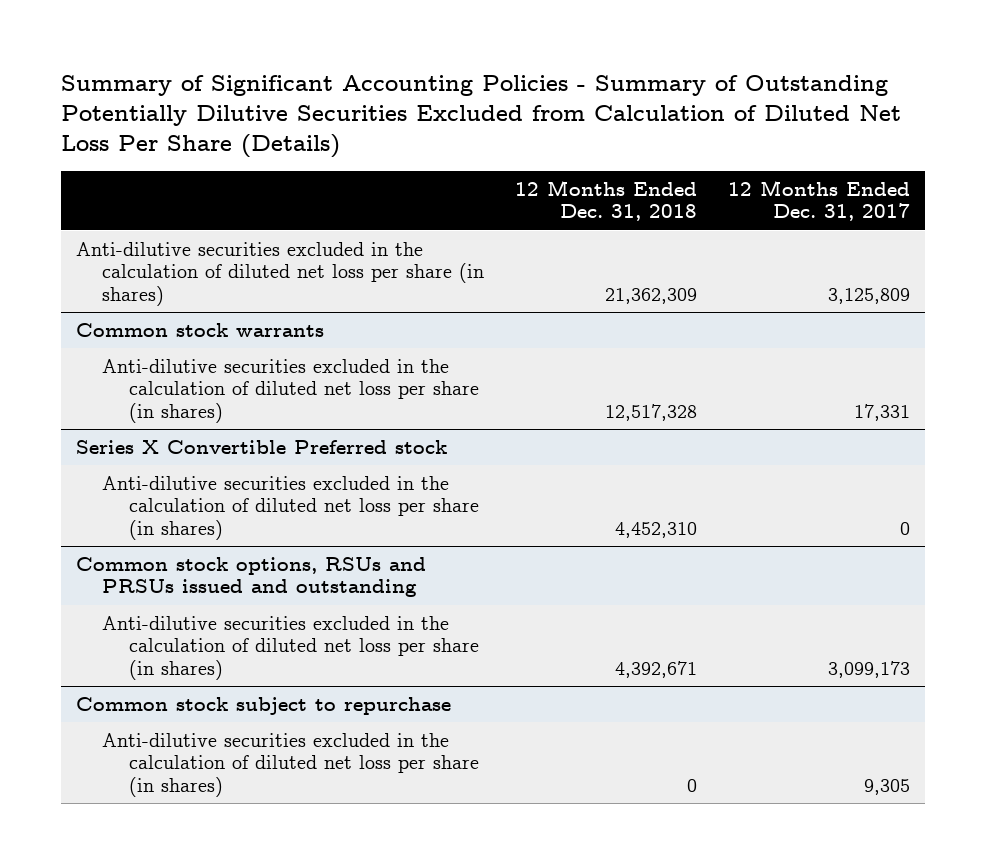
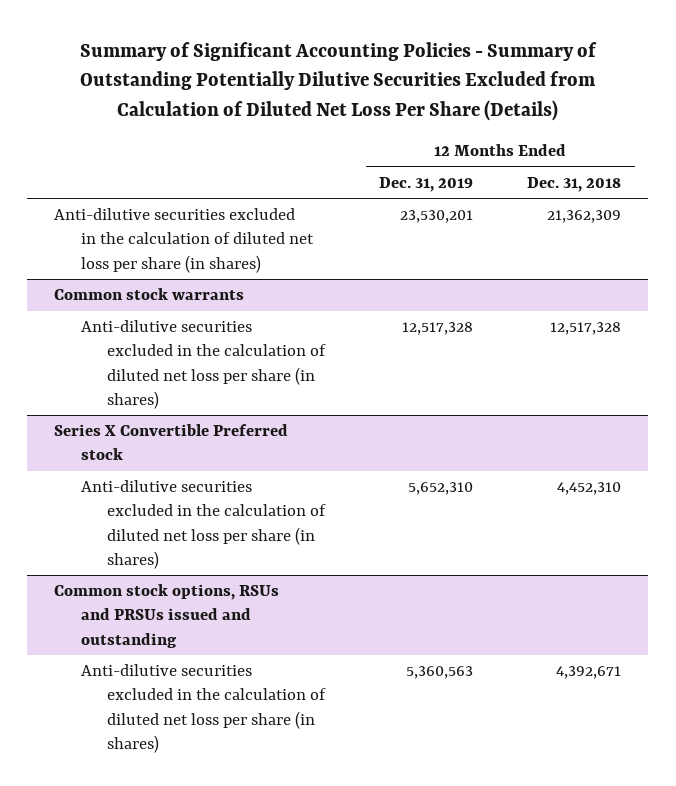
- | 12 Months Ended Dec. 31, 2018 | 12 Months Ended Dec. 31, 2017
+ | 12 Months Ended Dec. 31, 2019 | 12 Months Ended Dec. 31, 2018
- Common stock subject to repurchase
- Anti-dilutive securities excluded in the calculation of diluted net loss per share (in shares) | 0 | 9,305

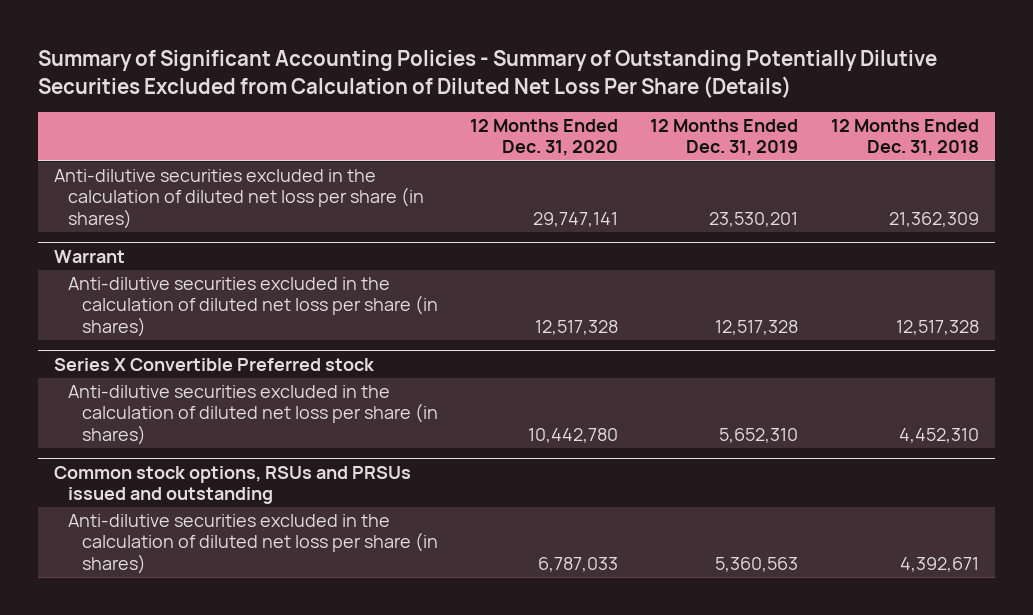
- | 12 Months Ended Dec. 31, 2019 | 12 Months Ended Dec. 31, 2018
+ | 12 Months Ended Dec. 31, 2020 | 12 Months Ended Dec. 31, 2019 | 12 Months Ended Dec. 31, 2018
- Common stock warrants
+ Warrant

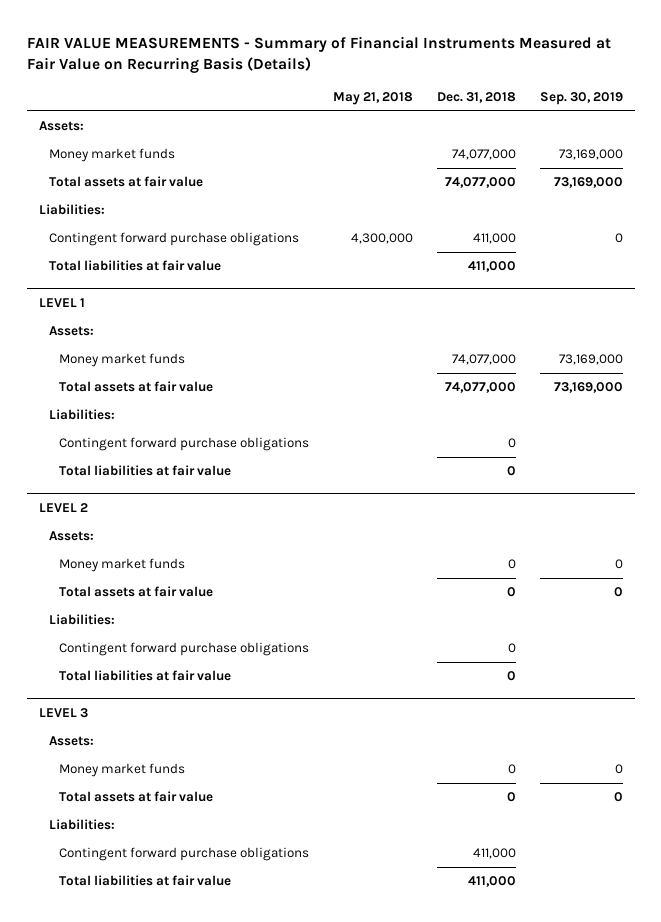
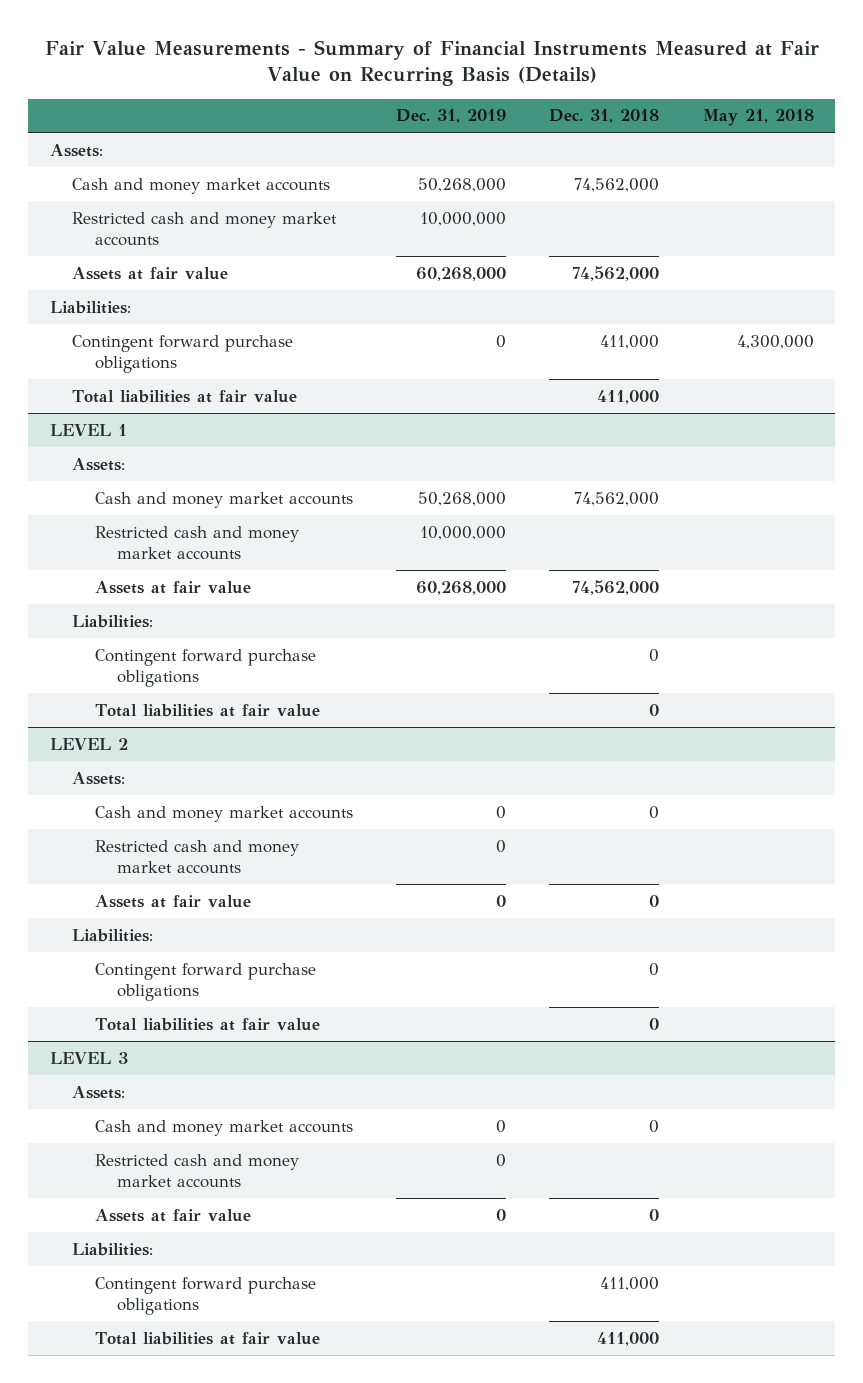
- FAIR VALUE MEASUREMENTS - Summary of Financial Instruments Measured at Fair Value on Recurring Basis (Details)
+ Fair Value Measurements - Summary of Financial Instruments Measured at Fair Value on Recurring Basis (Details)
- | May 21, 2018 | Dec. 31, 2018 | Sep. 30, 2019
+ | Dec. 31, 2019 | Dec. 31, 2018 | May 21, 2018
- Money market funds | | 74,077,000 | 73,169,000
- Total assets at fair value | | 74,077,000 | 73,169,000
+ Cash and money market accounts | 50,268,000 | 74,562,000 |
+ Restricted cash and money market accounts | 10,000,000 | |
+ Assets at fair value | 60,268,000 | 74,562,000 |
@ LEVEL 1
- Money market funds | | 74,077,000 | 73,169,000
- Total assets at fair value | | 74,077,000 | 73,169,000
+ Cash and money market accounts | 50,268,000 | 74,562,000 |
+ Restricted cash and money market accounts | 10,000,000 | |
+ Assets at fair value | 60,268,000 | 74,562,000 |
@ LEVEL 2
- Money market funds | | 0 | 0
- Total assets at fair value | | 0 | 0
+ Cash and money market accounts | 0 | 0 |
+ Restricted cash and money market accounts | 0 | |
+ Assets at fair value | 0 | 0 |
@ LEVEL 3
- Money market funds | | 0 | 0
- Total assets at fair value | | 0 | 0
+ Cash and money market accounts | 0 | 0 |
+ Restricted cash and money market accounts | 0 | |
+ Assets at fair value | 0 | 0 |

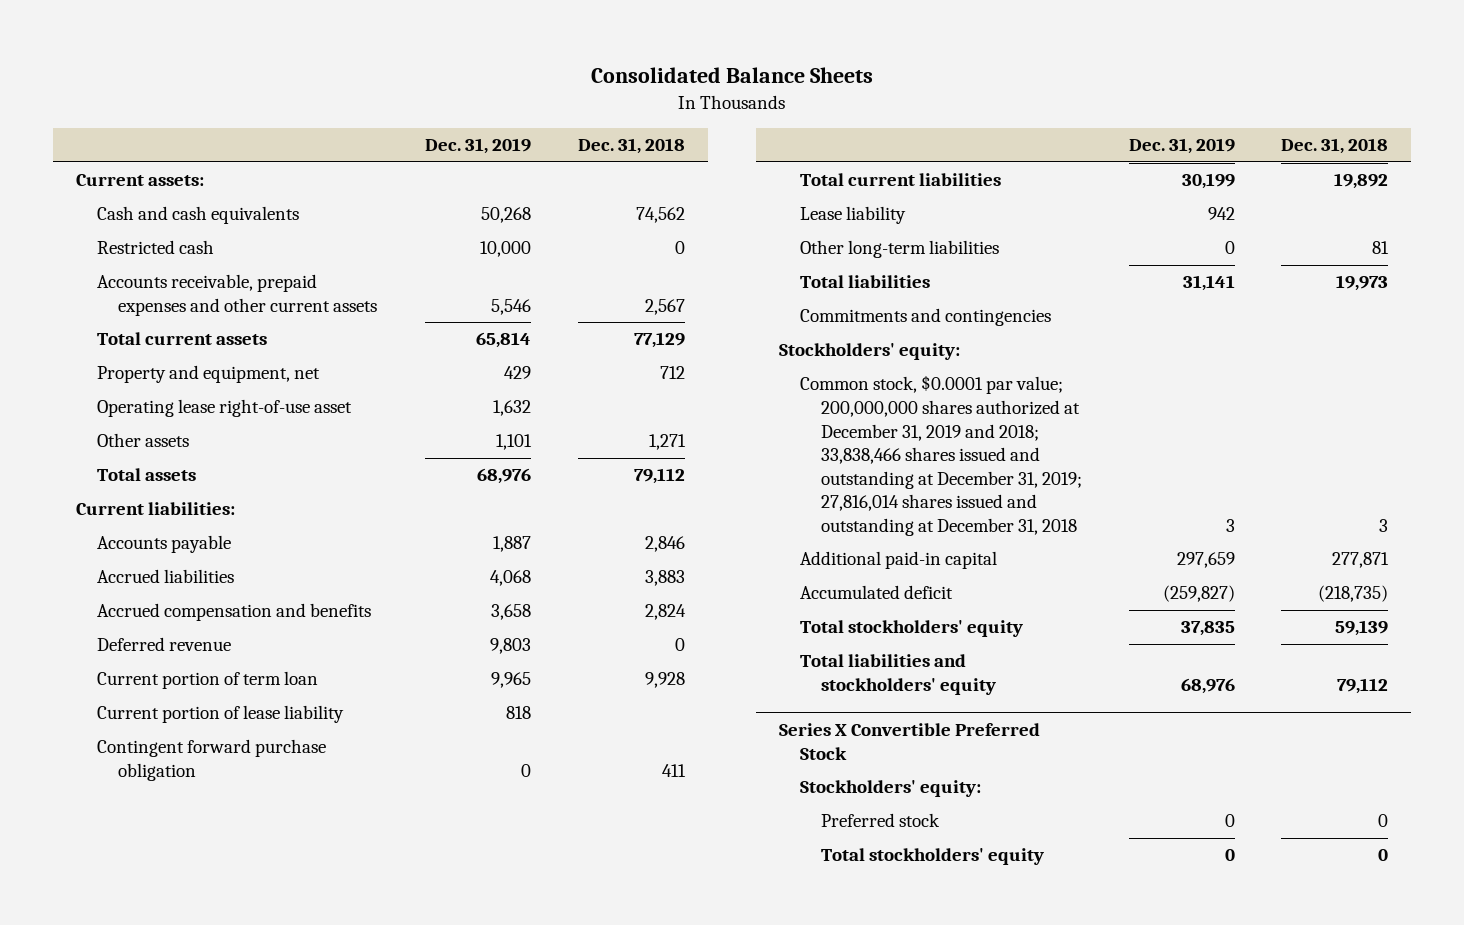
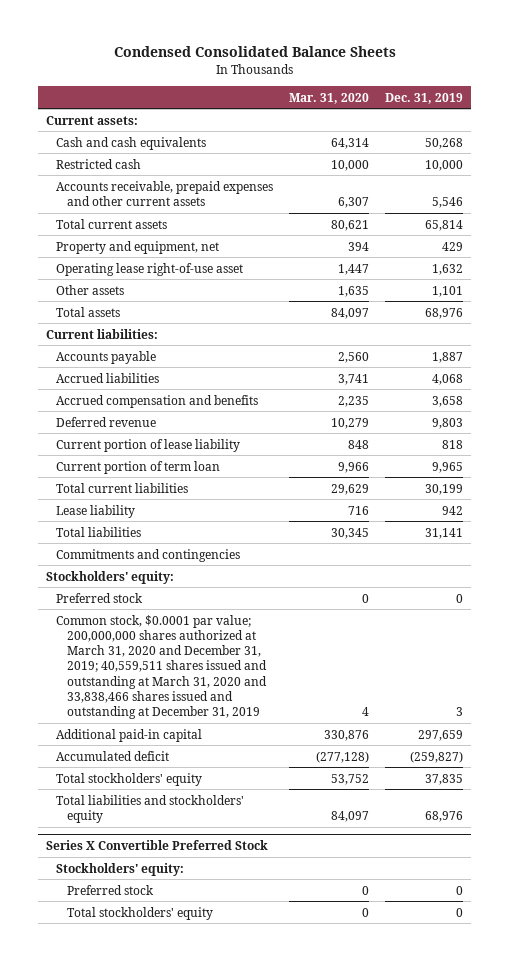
- Consolidated Balance Sheets
+ Condensed Consolidated Balance Sheets
- | Dec. 31, 2019 | Dec. 31, 2018
+ | Mar. 31, 2020 | Dec. 31, 2019
- Contingent forward purchase obligation | 0 | 411
moved down: Current portion of term loan | 9,966 | 9,965
- Other long-term liabilities | 0 | 81
- Common stock, $0.0001 par value; 200,000,000 shares authorized at December 31, 2019 and 2018; 33,838,466 shares issued and outstanding at December 31, 2019; 27,816,014 shares issued and outstanding at December 31, 2018 | 3 | 3
+ Preferred stock | 0 | 0
+ Common stock, $0.0001 par value; 200,000,000 shares authorized at March 31, 2020 and December 31, 2019; 40,559,511 shares issued and outstanding at March 31, 2020 and 33,838,466 shares issued and outstanding at December 31, 2019 | 4 | 3

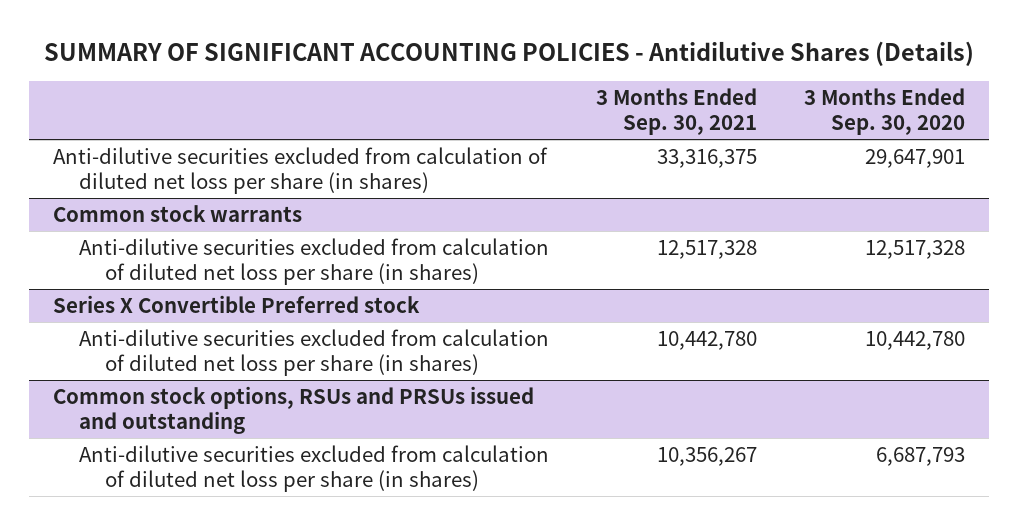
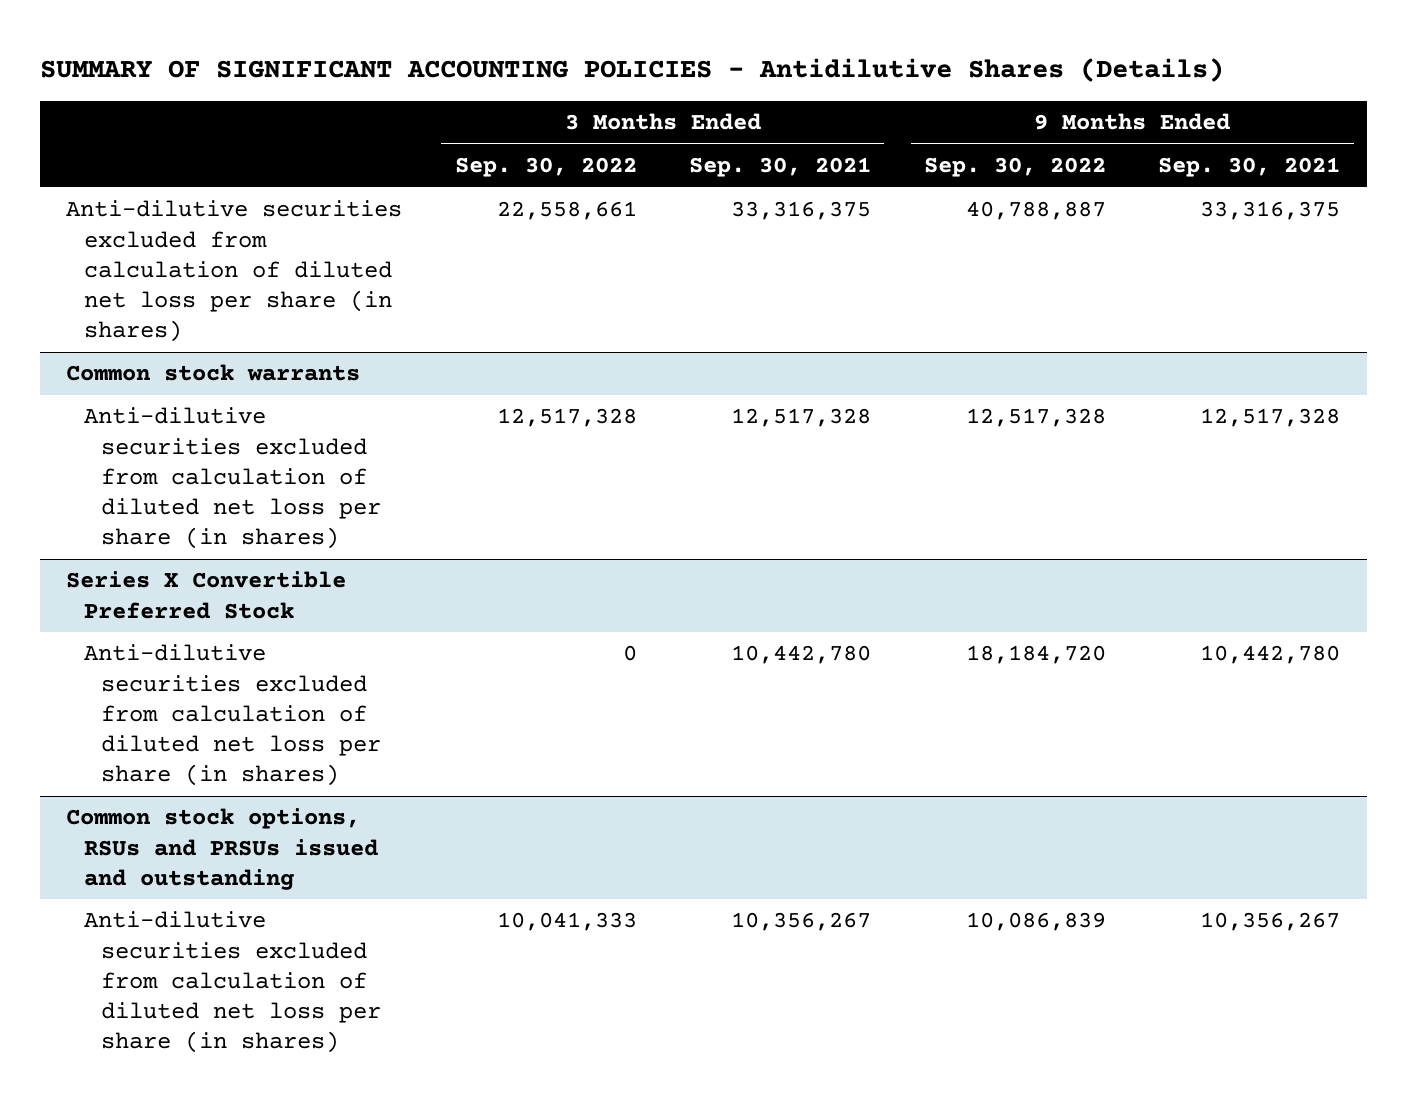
- | 3 Months Ended Sep. 30, 2021 | 3 Months Ended Sep. 30, 2020
+ | 3 Months Ended Sep. 30, 2022 | 3 Months Ended Sep. 30, 2021 | 9 Months Ended Sep. 30, 2022 | 9 Months Ended Sep. 30, 2021
- Series X Convertible Preferred stock
+ Series X Convertible Preferred Stock

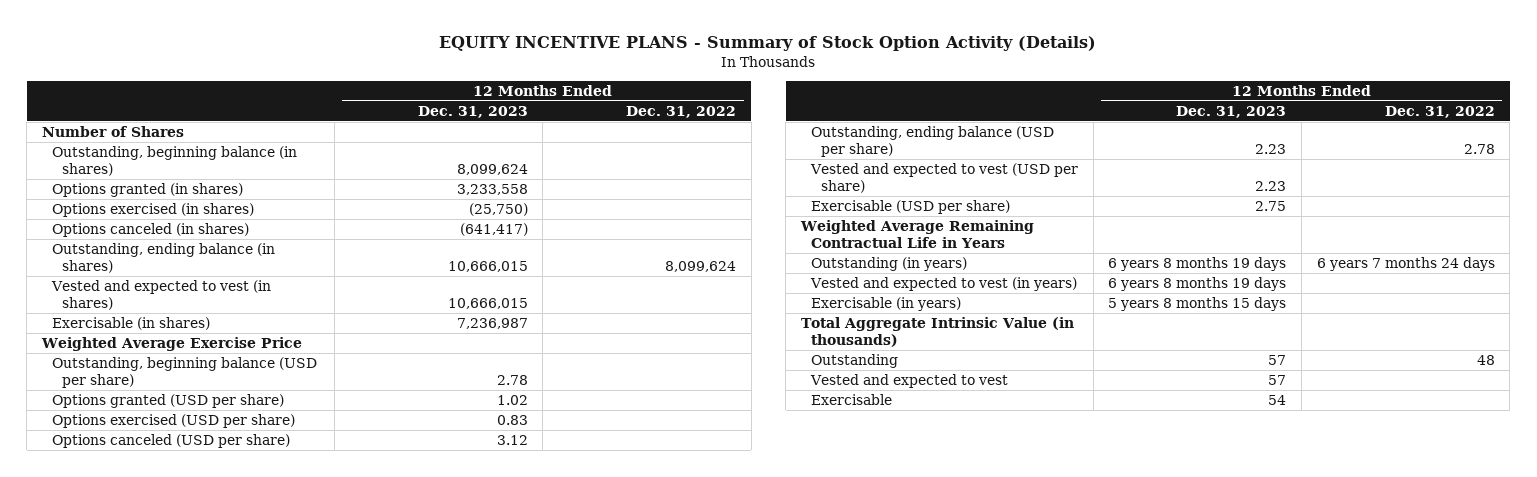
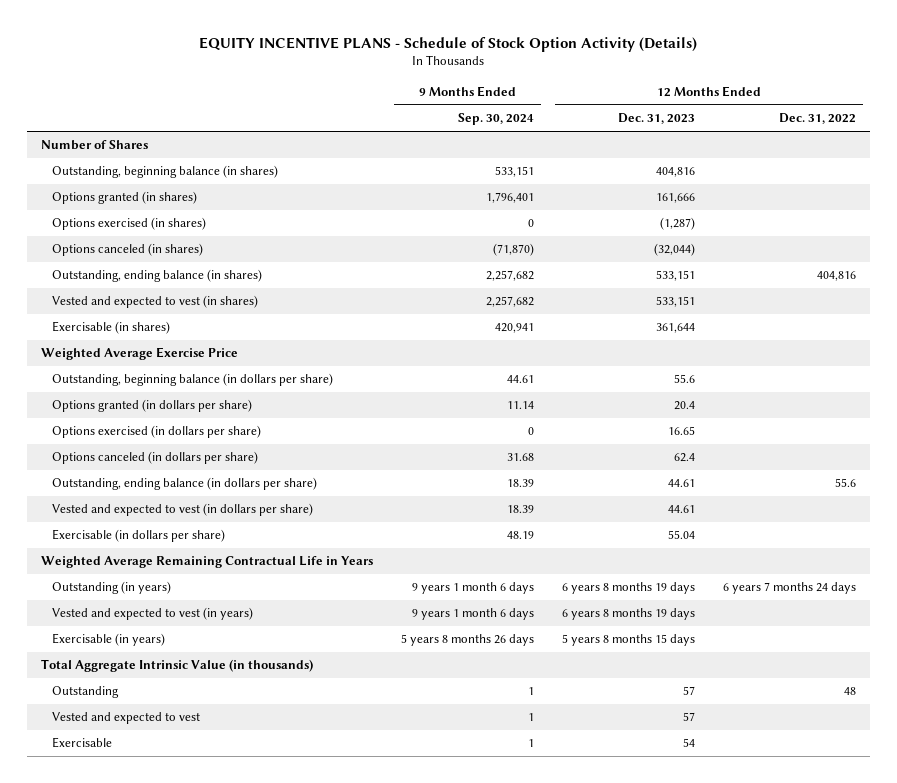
- EQUITY INCENTIVE PLANS - Summary of Stock Option Activity (Details)
+ EQUITY INCENTIVE PLANS - Schedule of Stock Option Activity (Details)
- | 12 Months Ended Dec. 31, 2023 | 12 Months Ended Dec. 31, 2022
+ | 9 Months Ended Sep. 30, 2024 | 12 Months Ended Dec. 31, 2023 | 12 Months Ended Dec. 31, 2022
- Outstanding, beginning balance (in shares) | 8,099,624 |
- Options granted (in shares) | 3,233,558 |
- Options exercised (in shares) | (25,750) |
- Options canceled (in shares) | (641,417) |
- Outstanding, ending balance (in shares) | 10,666,015 | 8,099,624
- Vested and expected to vest (in shares) | 10,666,015 |
- Exercisable (in shares) | 7,236,987 |
+ Outstanding, beginning balance (in shares) | 533,151 | 404,816 |
+ Options granted (in shares) | 1,796,401 | 161,666 |
+ Options exercised (in shares) | 0 | (1,287) |
+ Options canceled (in shares) | (71,870) | (32,044) |
+ Outstanding, ending balance (in shares) | 2,257,682 | 533,151 | 404,816
+ Vested and expected to vest (in shares) | 2,257,682 | 533,151 |
+ Exercisable (in shares) | 420,941 | 361,644 |
- Outstanding, beginning balance (USD per share) | 2.78 |
- Options granted (USD per share) | 1.02 |
- Options exercised (USD per share) | 0.83 |
- Options canceled (USD per share) | 3.12 |
- Outstanding, ending balance (USD per share) | 2.23 | 2.78
- Vested and expected to vest (USD per share) | 2.23 |
- Exercisable (USD per share) | 2.75 |
+ Outstanding, beginning balance (in dollars per share) | 44.61 | 55.6 |
+ Options granted (in dollars per share) | 11.14 | 20.4 |
+ Options exercised (in dollars per share) | 0 | 16.65 |
+ Options canceled (in dollars per share) | 31.68 | 62.4 |
+ Outstanding, ending balance (in dollars per share) | 18.39 | 44.61 | 55.6
+ Vested and expected to vest (in dollars per share) | 18.39 | 44.61 |
+ Exercisable (in dollars per share) | 48.19 | 55.04 |

